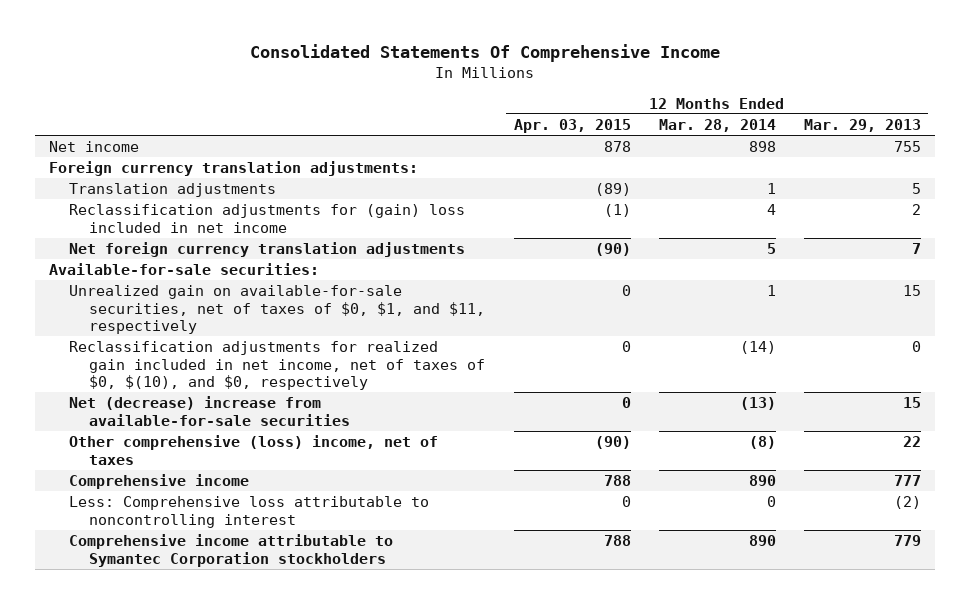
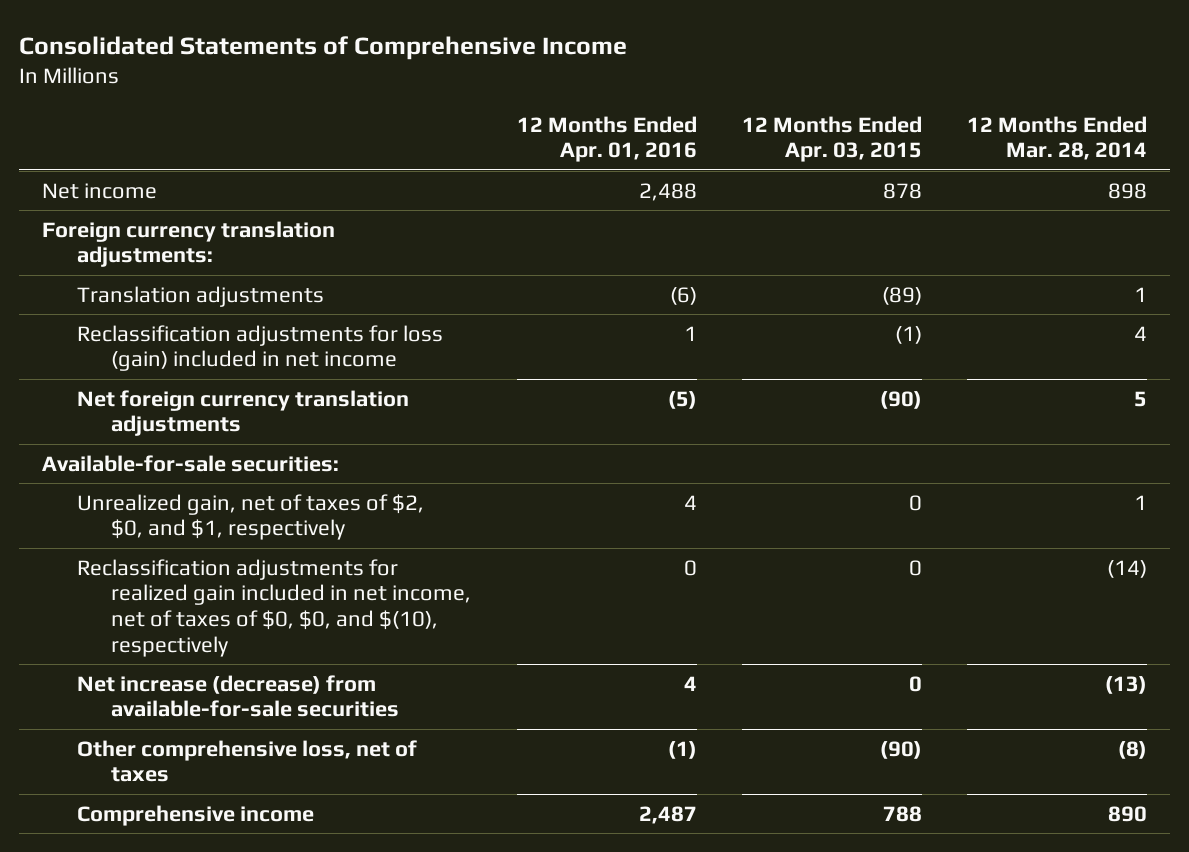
- Consolidated Statements Of Comprehensive Income
+ Consolidated Statements of Comprehensive Income
- | 12 Months Ended Apr. 03, 2015 | 12 Months Ended Mar. 28, 2014 | 12 Months Ended Mar. 29, 2013
+ | 12 Months Ended Apr. 01, 2016 | 12 Months Ended Apr. 03, 2015 | 12 Months Ended Mar. 28, 2014
- Reclassification adjustments for (gain) loss included in net income | (1) | 4 | 2
+ Reclassification adjustments for loss (gain) included in net income | 1 | (1) | 4
- Unrealized gain on available-for-sale securities, net of taxes of $0, $1, and $11, respectively | 0 | 1 | 15
- Reclassification adjustments for realized gain included in net income, net of taxes of $0, $(10), and $0, respectively | 0 | (14) | 0
- Net (decrease) increase from available-for-sale securities | 0 | (13) | 15
- Other comprehensive (loss) income, net of taxes | (90) | (8) | 22
+ Unrealized gain, net of taxes of $2, $0, and $1, respectively | 4 | 0 | 1
+ Reclassification adjustments for realized gain included in net income, net of taxes of $0, $0, and $(10), respectively | 0 | 0 | (14)
+ Net increase (decrease) from available-for-sale securities | 4 | 0 | (13)
+ Other comprehensive loss, net of taxes | (1) | (90) | (8)
- Less: Comprehensive loss attributable to noncontrolling interest | 0 | 0 | (2)
- Comprehensive income attributable to Symantec Corporation stockholders | 788 | 890 | 779

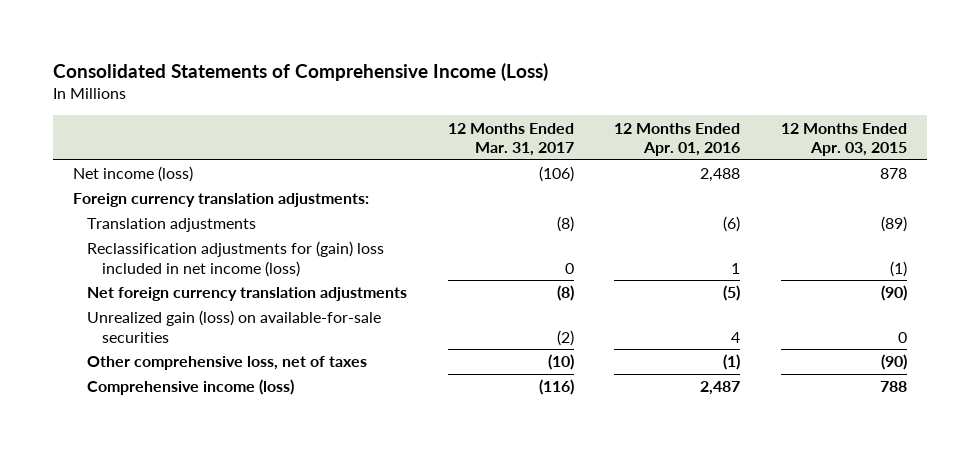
- Consolidated Statements of Comprehensive Income
+ Consolidated Statements of Comprehensive Income (Loss)
- | 12 Months Ended Apr. 01, 2016 | 12 Months Ended Apr. 03, 2015 | 12 Months Ended Mar. 28, 2014
+ | 12 Months Ended Mar. 31, 2017 | 12 Months Ended Apr. 01, 2016 | 12 Months Ended Apr. 03, 2015
- Net income | 2,488 | 878 | 898
+ Net income (loss) | (106) | 2,488 | 878
- Reclassification adjustments for loss (gain) included in net income | 1 | (1) | 4
+ Reclassification adjustments for (gain) loss included in net income (loss) | 0 | 1 | (1)
- Available-for-sale securities:
- Unrealized gain, net of taxes of $2, $0, and $1, respectively | 4 | 0 | 1
- Reclassification adjustments for realized gain included in net income, net of taxes of $0, $0, and $(10), respectively | 0 | 0 | (14)
- Net increase (decrease) from available-for-sale securities | 4 | 0 | (13)
+ Unrealized gain (loss) on available-for-sale securities | (2) | 4 | 0
- Comprehensive income | 2,487 | 788 | 890
+ Comprehensive income (loss) | (116) | 2,487 | 788

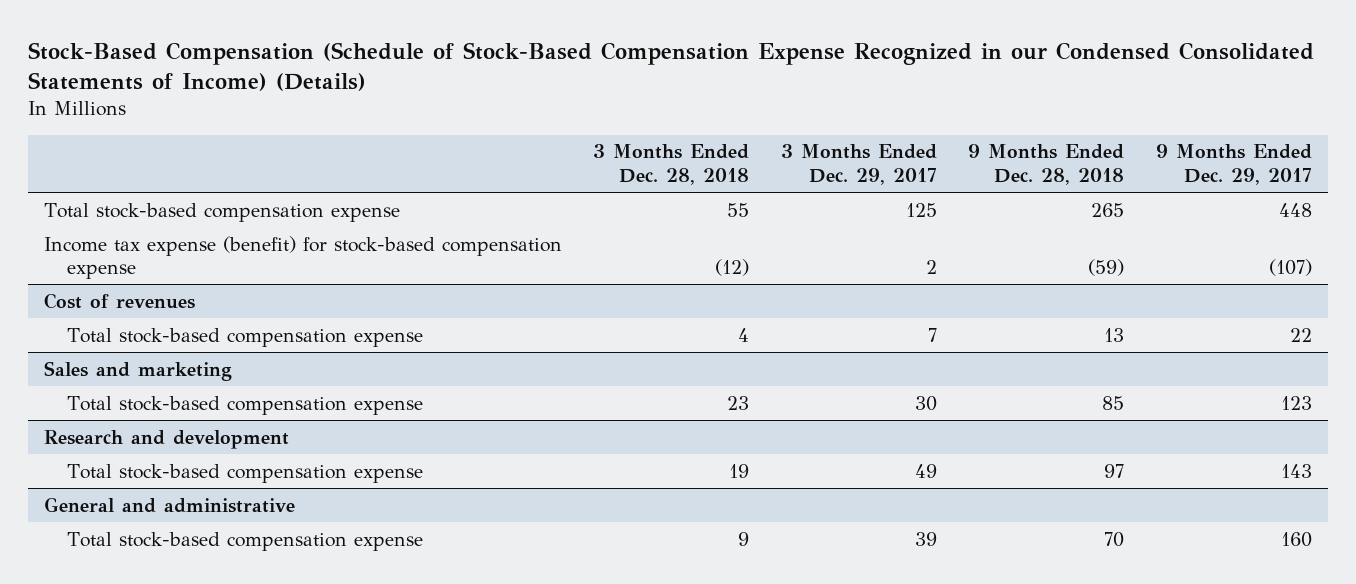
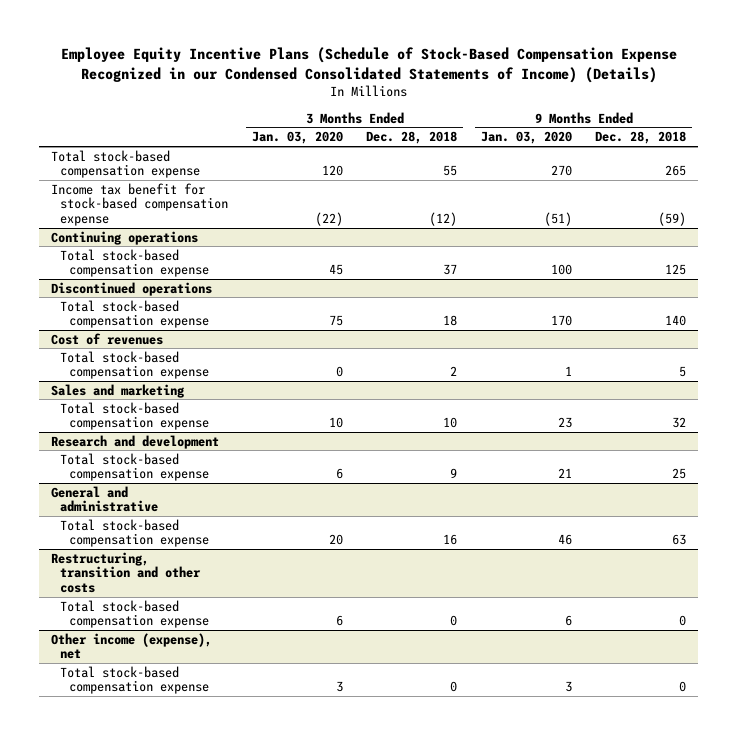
- Stock-Based Compensation (Schedule of Stock-Based Compensation Expense Recognized in our Condensed Consolidated Statements of Income) (Details)
+ Employee Equity Incentive Plans (Schedule of Stock-Based Compensation Expense Recognized in our Condensed Consolidated Statements of Income) (Details)
- | 3 Months Ended Dec. 28, 2018 | 3 Months Ended Dec. 29, 2017 | 9 Months Ended Dec. 28, 2018 | 9 Months Ended Dec. 29, 2017
+ | 3 Months Ended Jan. 03, 2020 | 3 Months Ended Dec. 28, 2018 | 9 Months Ended Jan. 03, 2020 | 9 Months Ended Dec. 28, 2018
- Income tax expense (benefit) for stock-based compensation expense | (12) | 2 | (59) | (107)
+ Income tax benefit for stock-based compensation expense | (22) | (12) | (51) | (59)
+ Continuing operations
+ Total stock-based compensation expense | 45 | 37 | 100 | 125
+ Discontinued operations
+ Total stock-based compensation expense | 75 | 18 | 170 | 140
@ Cost of revenues
- Total stock-based compensation expense | 4 | 7 | 13 | 22
+ Total stock-based compensation expense | 0 | 2 | 1 | 5
@ Sales and marketing
- Total stock-based compensation expense | 23 | 30 | 85 | 123
+ Total stock-based compensation expense | 10 | 10 | 23 | 32
@ Research and development
- Total stock-based compensation expense | 19 | 49 | 97 | 143
+ Total stock-based compensation expense | 6 | 9 | 21 | 25
@ General and administrative
- Total stock-based compensation expense | 9 | 39 | 70 | 160
+ Total stock-based compensation expense | 20 | 16 | 46 | 63
+ Restructuring, transition and other costs
+ Total stock-based compensation expense | 6 | 0 | 6 | 0
+ Other income (expense), net
+ Total stock-based compensation expense | 3 | 0 | 3 | 0

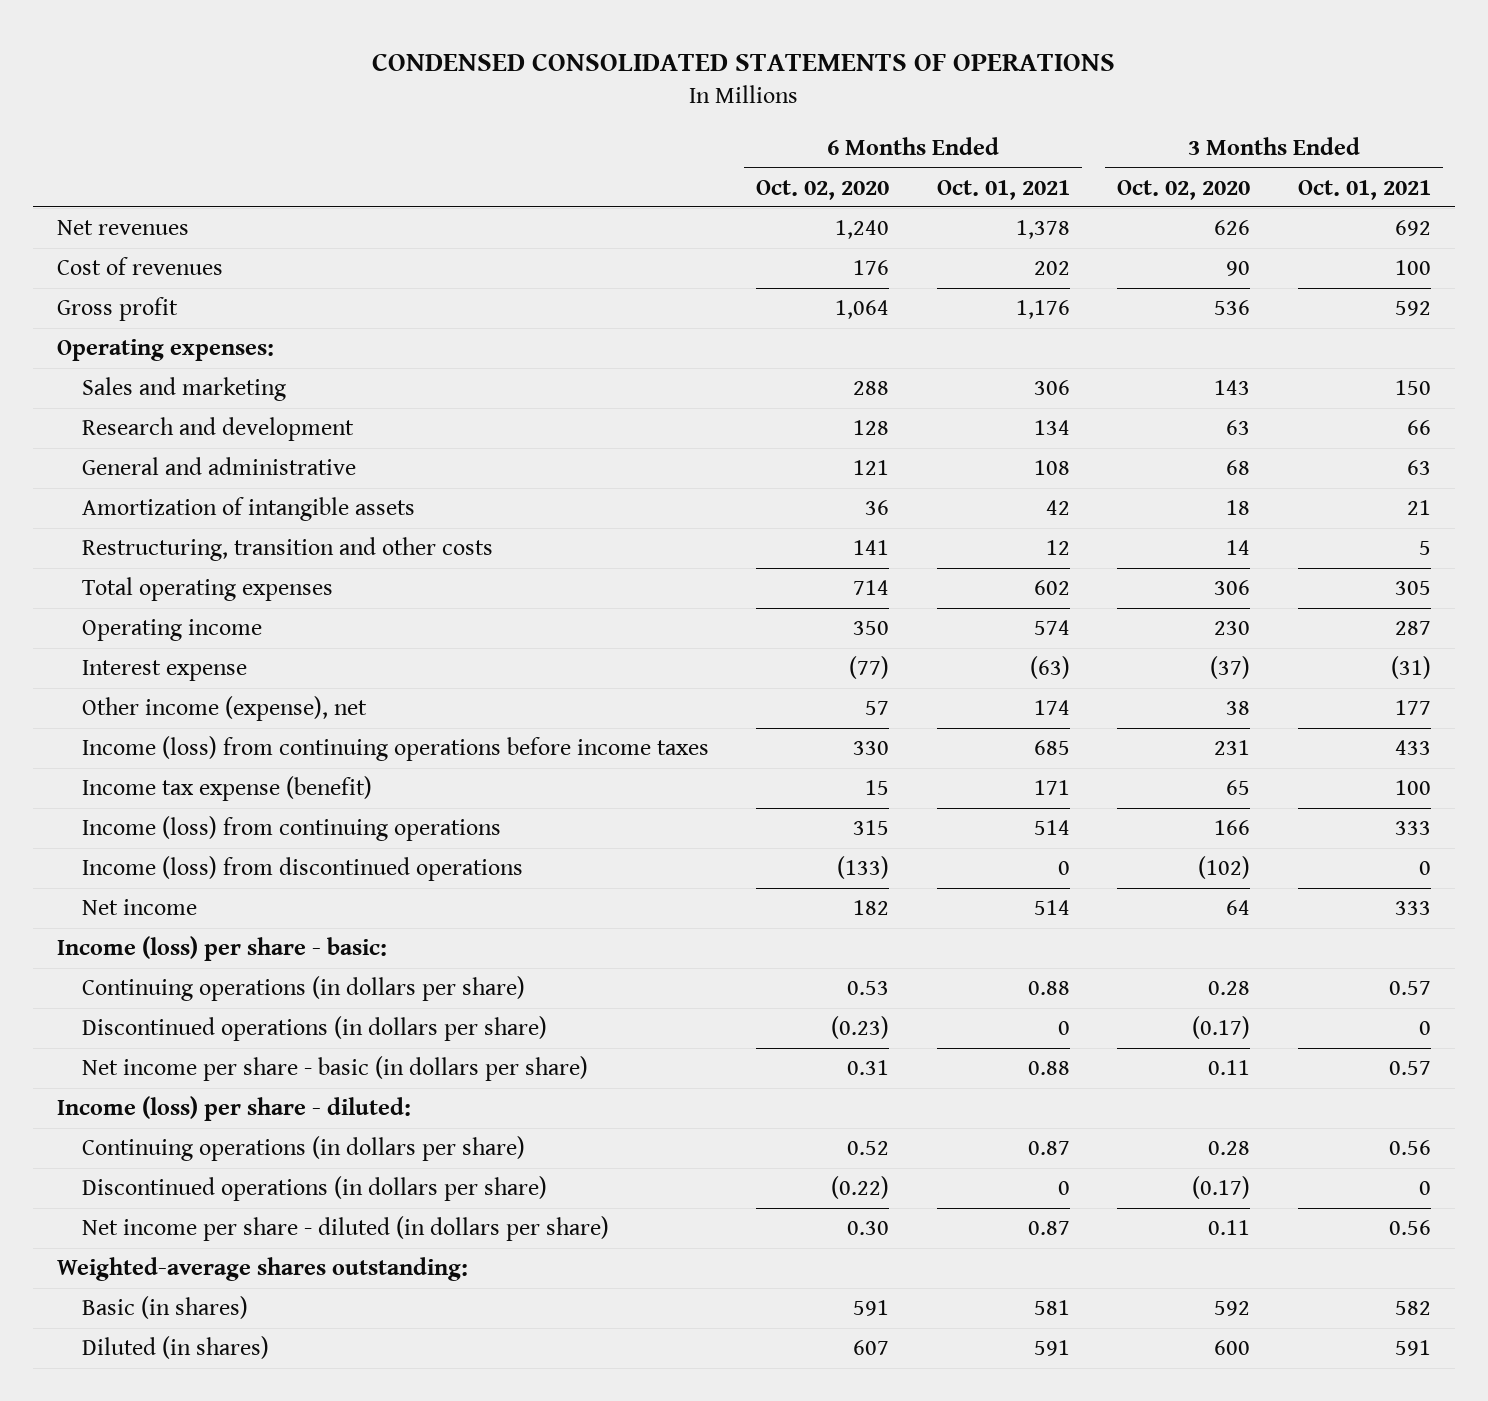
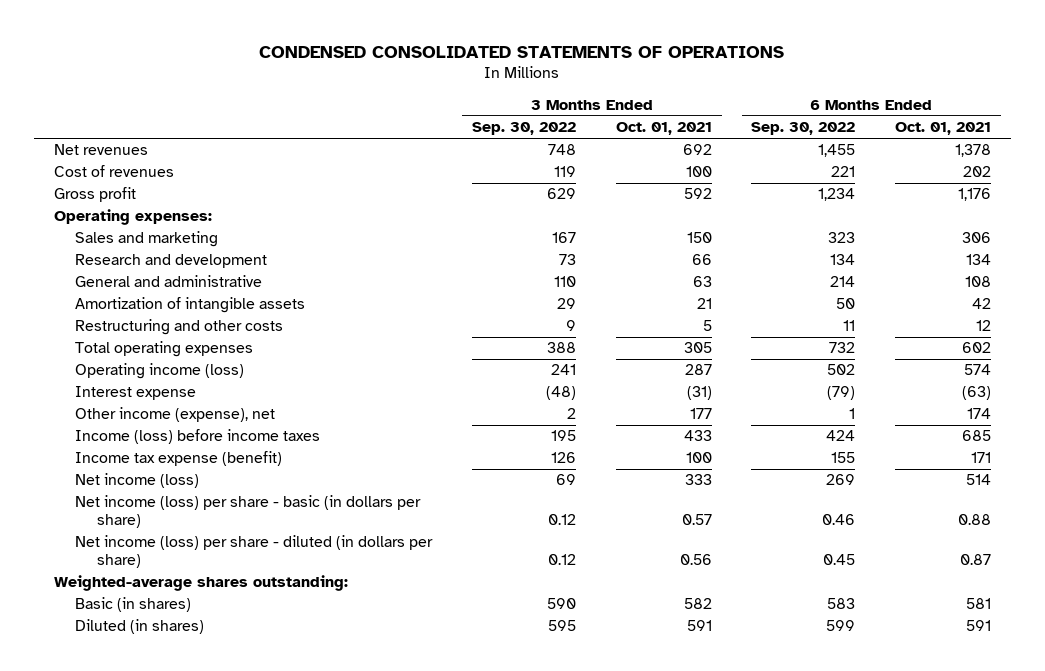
- | 6 Months Ended Oct. 02, 2020 | 6 Months Ended Oct. 01, 2021 | 3 Months Ended Oct. 02, 2020 | 3 Months Ended Oct. 01, 2021
+ | 3 Months Ended Sep. 30, 2022 | 3 Months Ended Oct. 01, 2021 | 6 Months Ended Sep. 30, 2022 | 6 Months Ended Oct. 01, 2021
- Restructuring, transition and other costs | 141 | 12 | 14 | 5
+ Restructuring and other costs | 9 | 5 | 11 | 12
- Operating income | 350 | 574 | 230 | 287
+ Operating income (loss) | 241 | 287 | 502 | 574
- Income (loss) from continuing operations before income taxes | 330 | 685 | 231 | 433
+ Income (loss) before income taxes | 195 | 433 | 424 | 685
- Income (loss) from continuing operations | 315 | 514 | 166 | 333
- Income (loss) from discontinued operations | (133) | 0 | (102) | 0
- Net income | 182 | 514 | 64 | 333
- Income (loss) per share - basic:
- Continuing operations (in dollars per share) | 0.53 | 0.88 | 0.28 | 0.57
- Discontinued operations (in dollars per share) | (0.23) | 0 | (0.17) | 0
- Net income per share - basic (in dollars per share) | 0.31 | 0.88 | 0.11 | 0.57
- Income (loss) per share - diluted:
- Continuing operations (in dollars per share) | 0.52 | 0.87 | 0.28 | 0.56
- Discontinued operations (in dollars per share) | (0.22) | 0 | (0.17) | 0
- Net income per share - diluted (in dollars per share) | 0.30 | 0.87 | 0.11 | 0.56
+ Net income (loss) | 69 | 333 | 269 | 514
+ Net income (loss) per share - basic (in dollars per share) | 0.12 | 0.57 | 0.46 | 0.88
+ Net income (loss) per share - diluted (in dollars per share) | 0.12 | 0.56 | 0.45 | 0.87

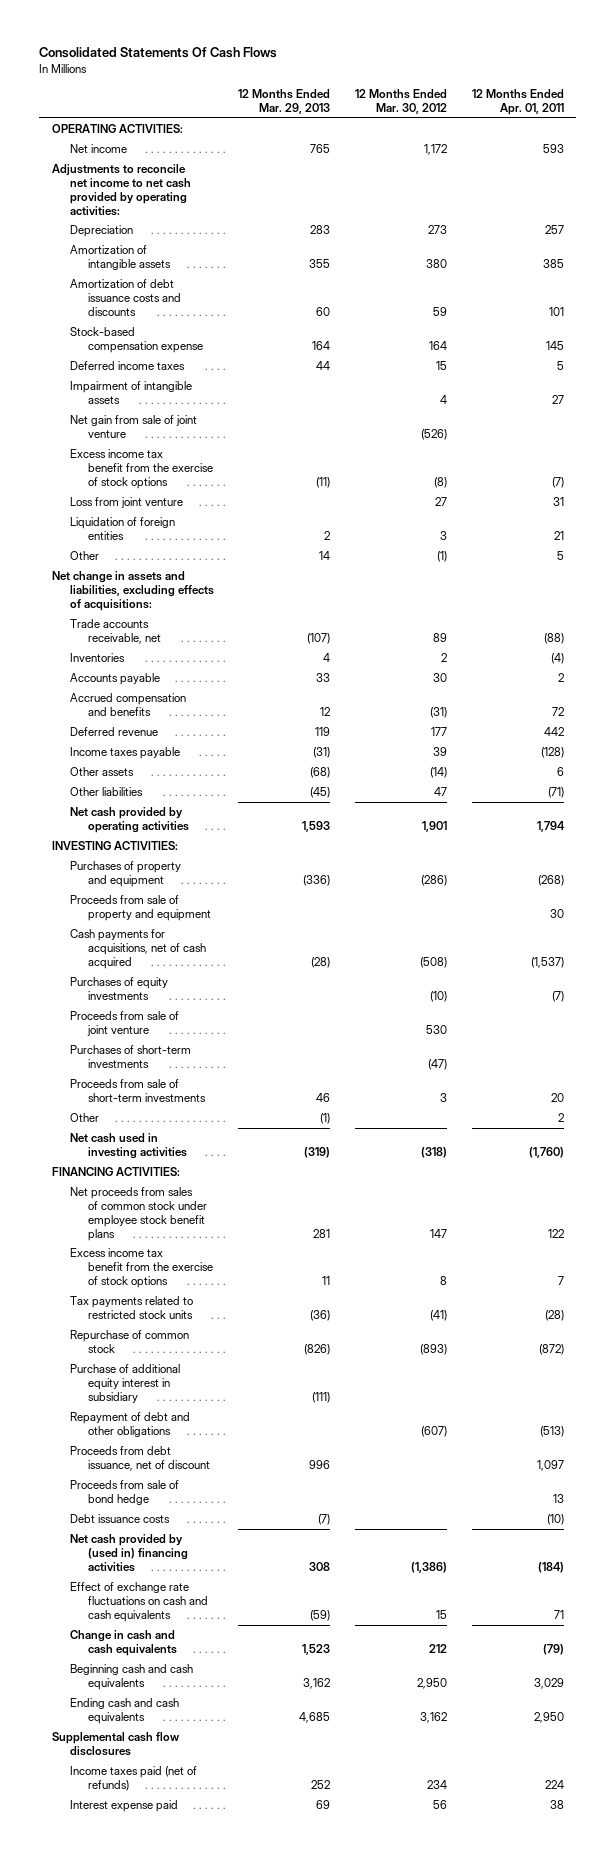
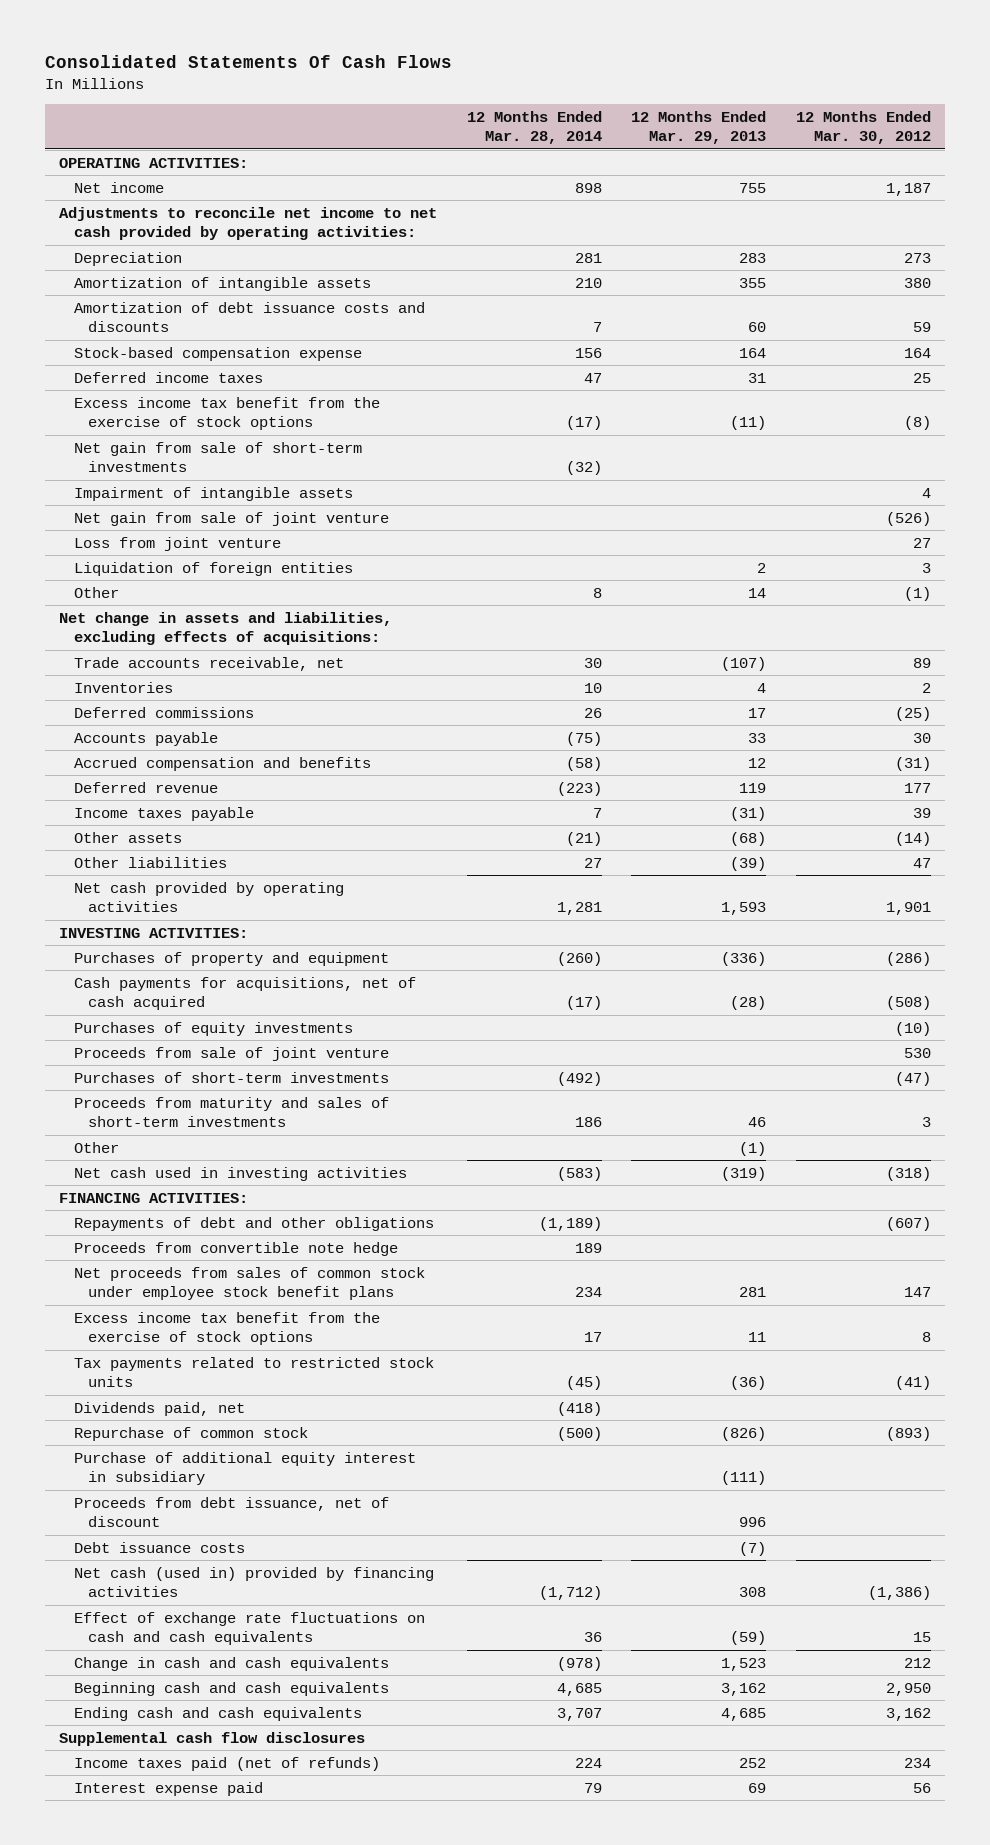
- | 12 Months Ended Mar. 29, 2013 | 12 Months Ended Mar. 30, 2012 | 12 Months Ended Apr. 01, 2011
+ | 12 Months Ended Mar. 28, 2014 | 12 Months Ended Mar. 29, 2013 | 12 Months Ended Mar. 30, 2012
- Net income | 765 | 1,172 | 593
+ Net income | 898 | 755 | 1,187
- Deferred income taxes | 44 | 15 | 5
+ Deferred income taxes | 47 | 31 | 25
moved up: Excess income tax benefit from the exercise of stock options | (17) | (11) | (8)
+ Net gain from sale of short-term investments | (32) | |
+ Deferred commissions | 26 | 17 | (25)
- Other liabilities | (45) | 47 | (71)
+ Other liabilities | 27 | (39) | 47
- Proceeds from sale of property and equipment | | | 30
- Proceeds from sale of short-term investments | 46 | 3 | 20
+ Proceeds from maturity and sales of short-term investments | 186 | 46 | 3
+ Repayments of debt and other obligations | (1,189) | | (607)
+ Proceeds from convertible note hedge | 189 | |
+ Dividends paid, net | (418) | |
- Repayment of debt and other obligations | | (607) | (513)
- Proceeds from sale of bond hedge | | | 13
- Net cash provided by (used in) financing activities | 308 | (1,386) | (184)
+ Net cash (used in) provided by financing activities | (1,712) | 308 | (1,386)

